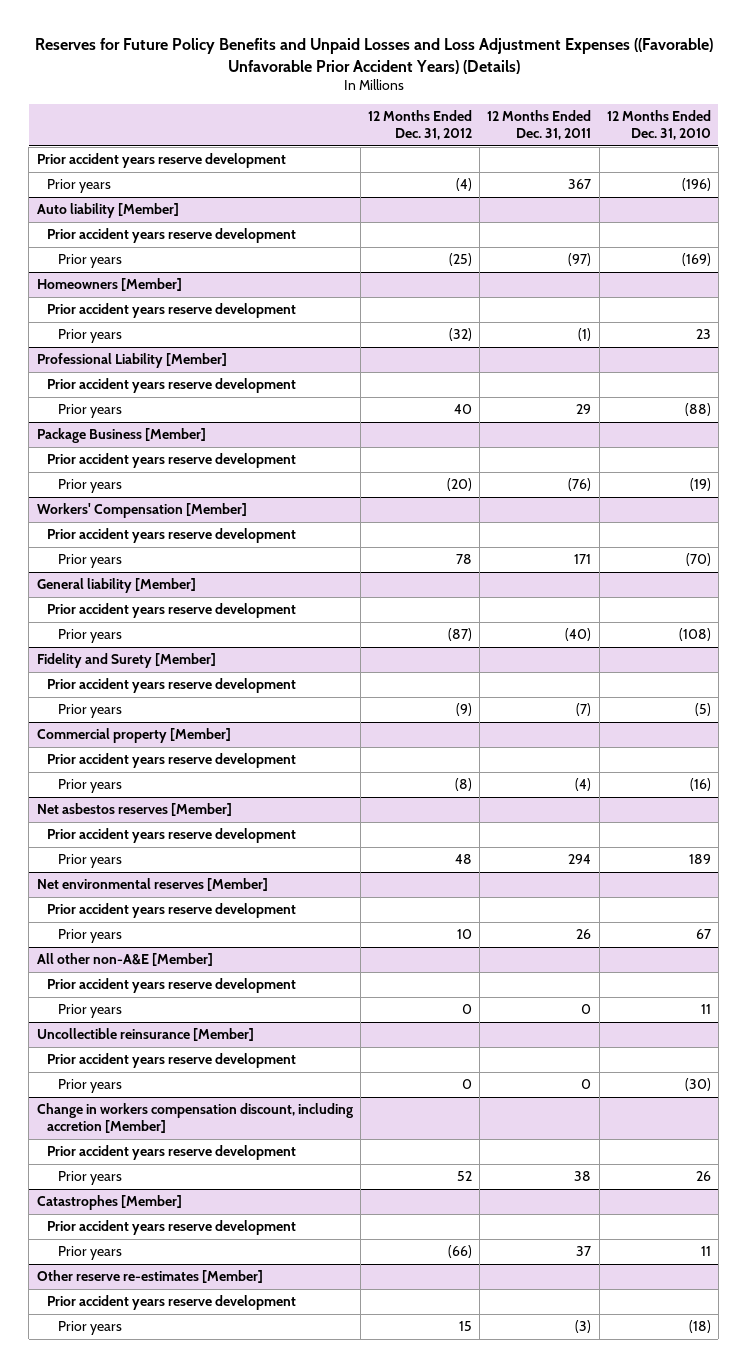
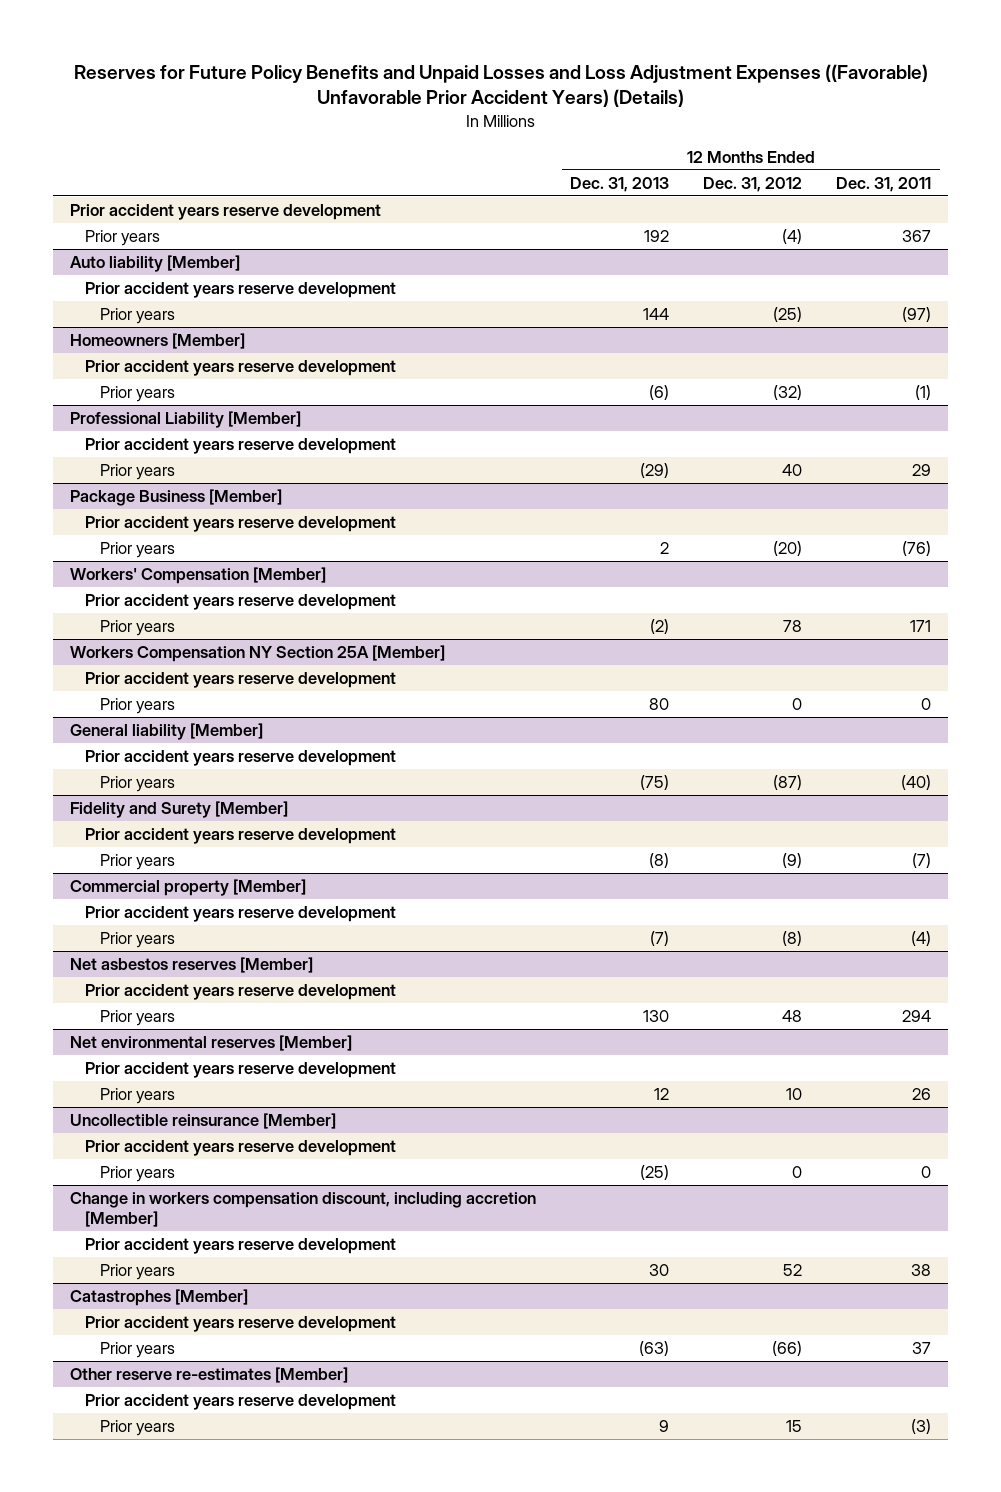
- | 12 Months Ended Dec. 31, 2012 | 12 Months Ended Dec. 31, 2011 | 12 Months Ended Dec. 31, 2010
+ | 12 Months Ended Dec. 31, 2013 | 12 Months Ended Dec. 31, 2012 | 12 Months Ended Dec. 31, 2011
+ Workers Compensation NY Section 25A [Member]
+ Prior accident years reserve development
+ Prior years | 80 | 0 | 0
- All other non-A&E [Member]
- Prior accident years reserve development
- Prior years | 0 | 0 | 11

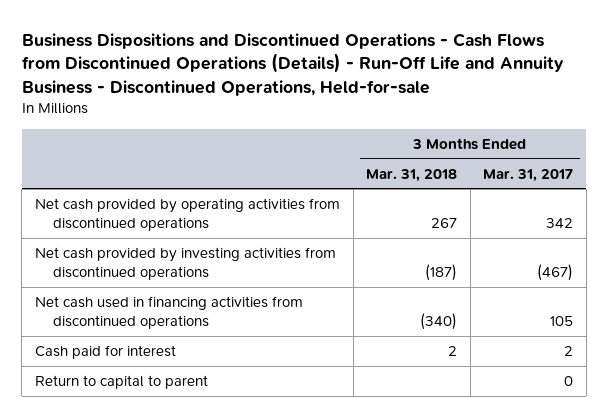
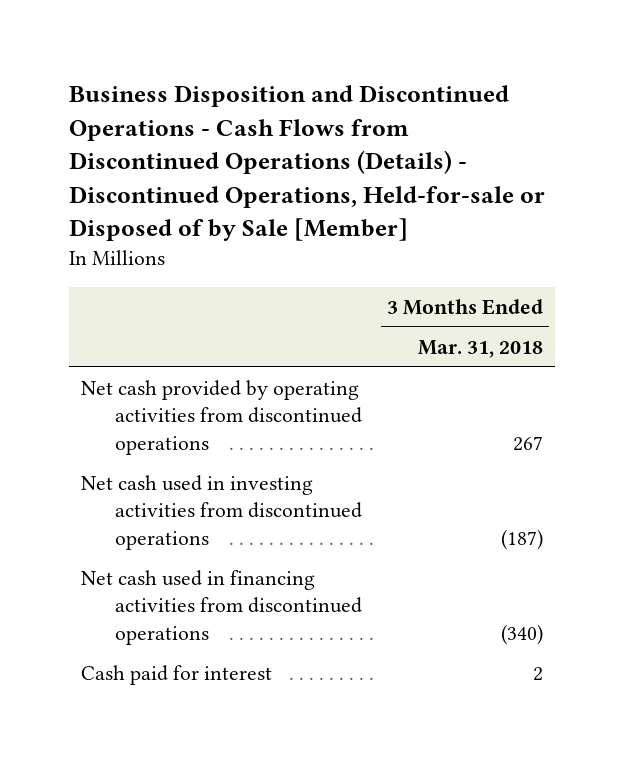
- Business Dispositions and Discontinued Operations - Cash Flows from Discontinued Operations (Details) - Run-Off Life and Annuity Business - Discontinued Operations, Held-for-sale
+ Business Disposition and Discontinued Operations - Cash Flows from Discontinued Operations (Details) - Discontinued Operations, Held-for-sale or Disposed of by Sale [Member]
- | 3 Months Ended Mar. 31, 2018 | 3 Months Ended Mar. 31, 2017
+ | 3 Months Ended Mar. 31, 2018
- Net cash provided by investing activities from discontinued operations | (187) | (467)
+ Net cash used in investing activities from discontinued operations | (187)
- Return to capital to parent | | 0

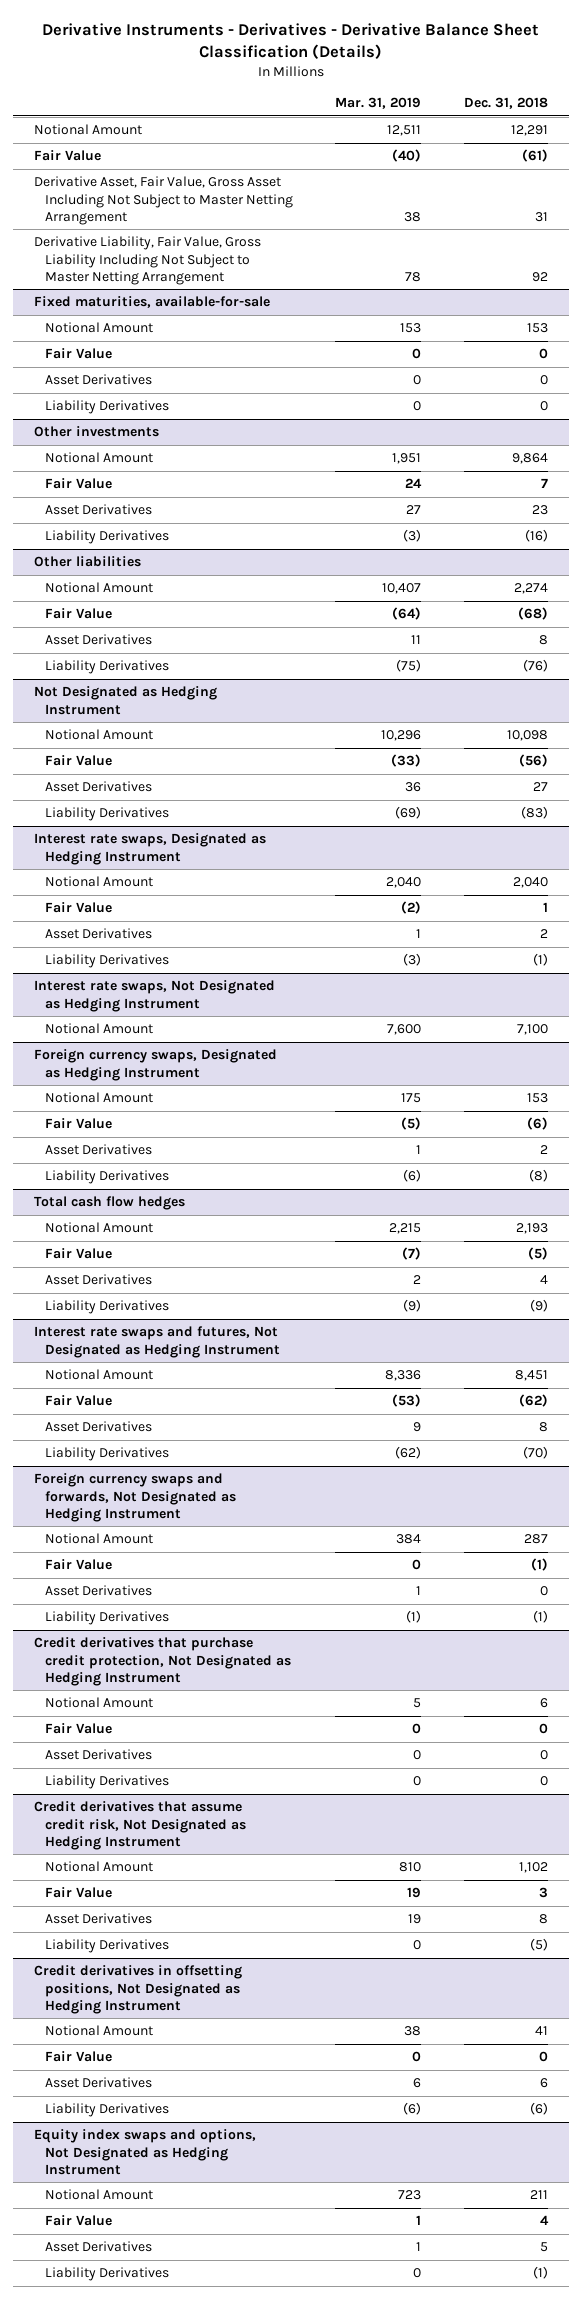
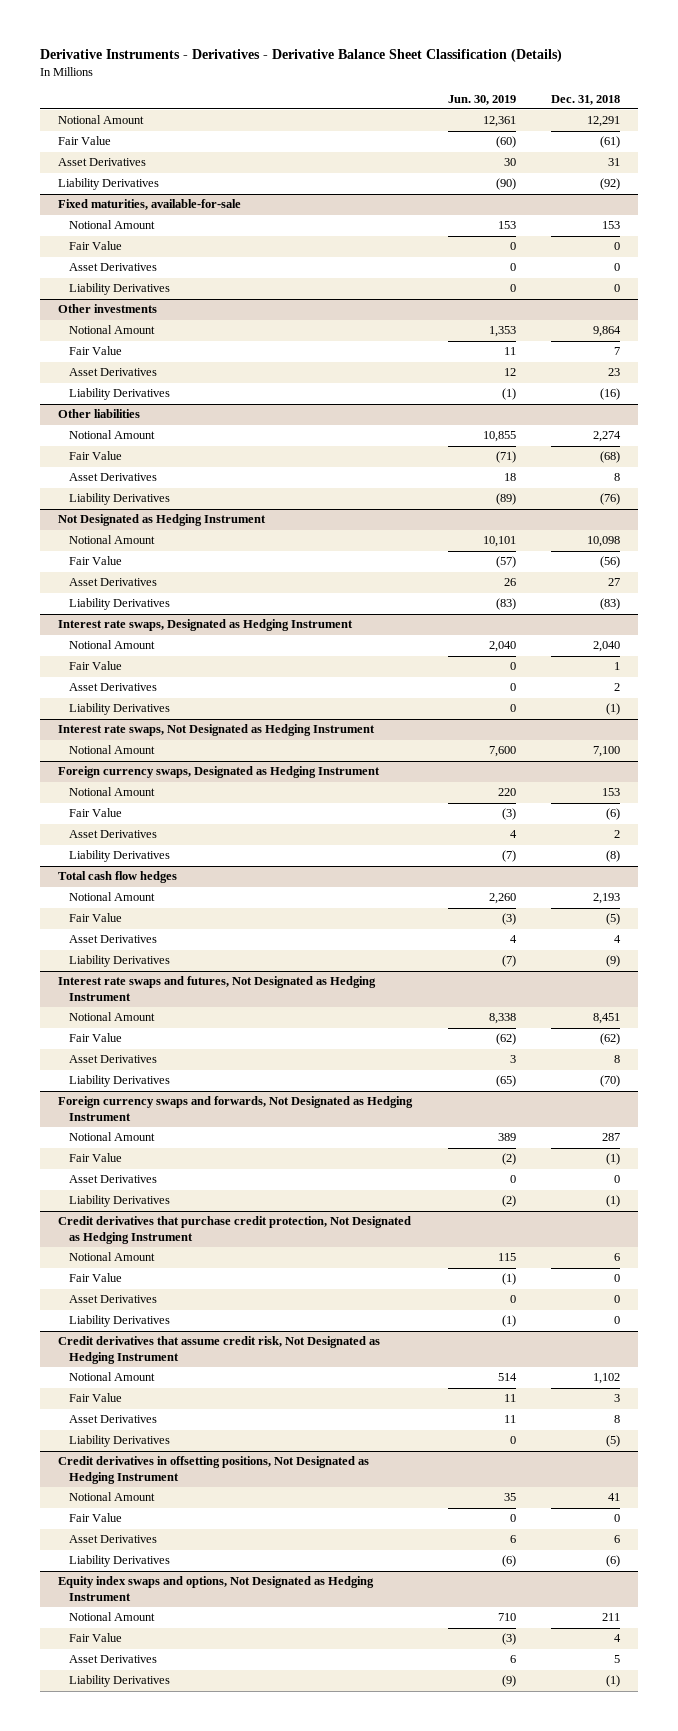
- | Mar. 31, 2019 | Dec. 31, 2018
+ | Jun. 30, 2019 | Dec. 31, 2018
- Derivative Asset, Fair Value, Gross Asset Including Not Subject to Master Netting Arrangement | 38 | 31
- Derivative Liability, Fair Value, Gross Liability Including Not Subject to Master Netting Arrangement | 78 | 92
+ Asset Derivatives | 30 | 31
+ Liability Derivatives | (90) | (92)

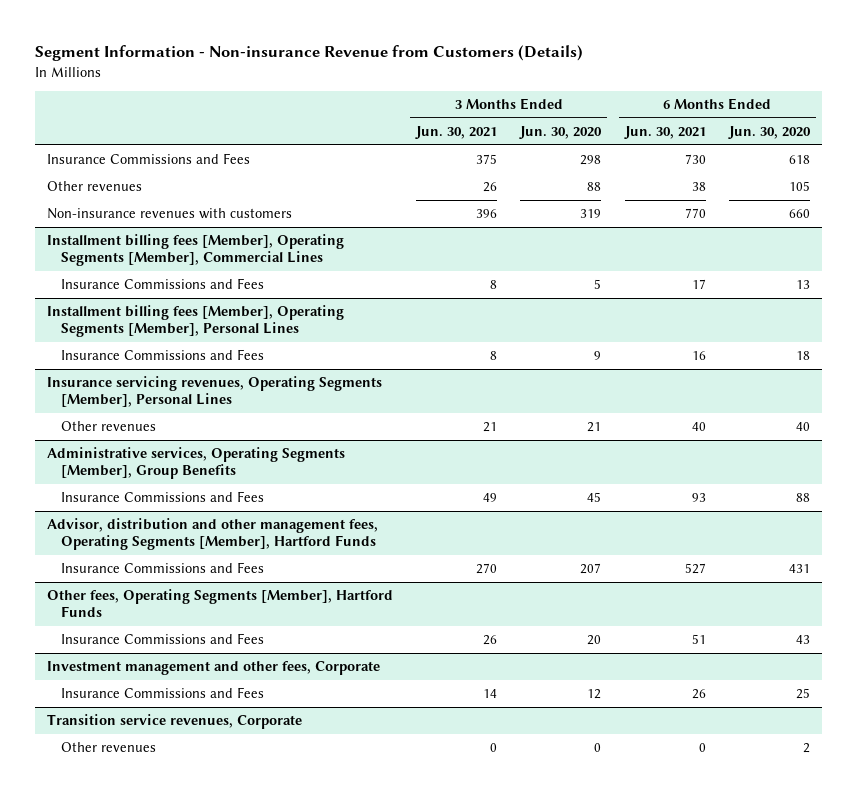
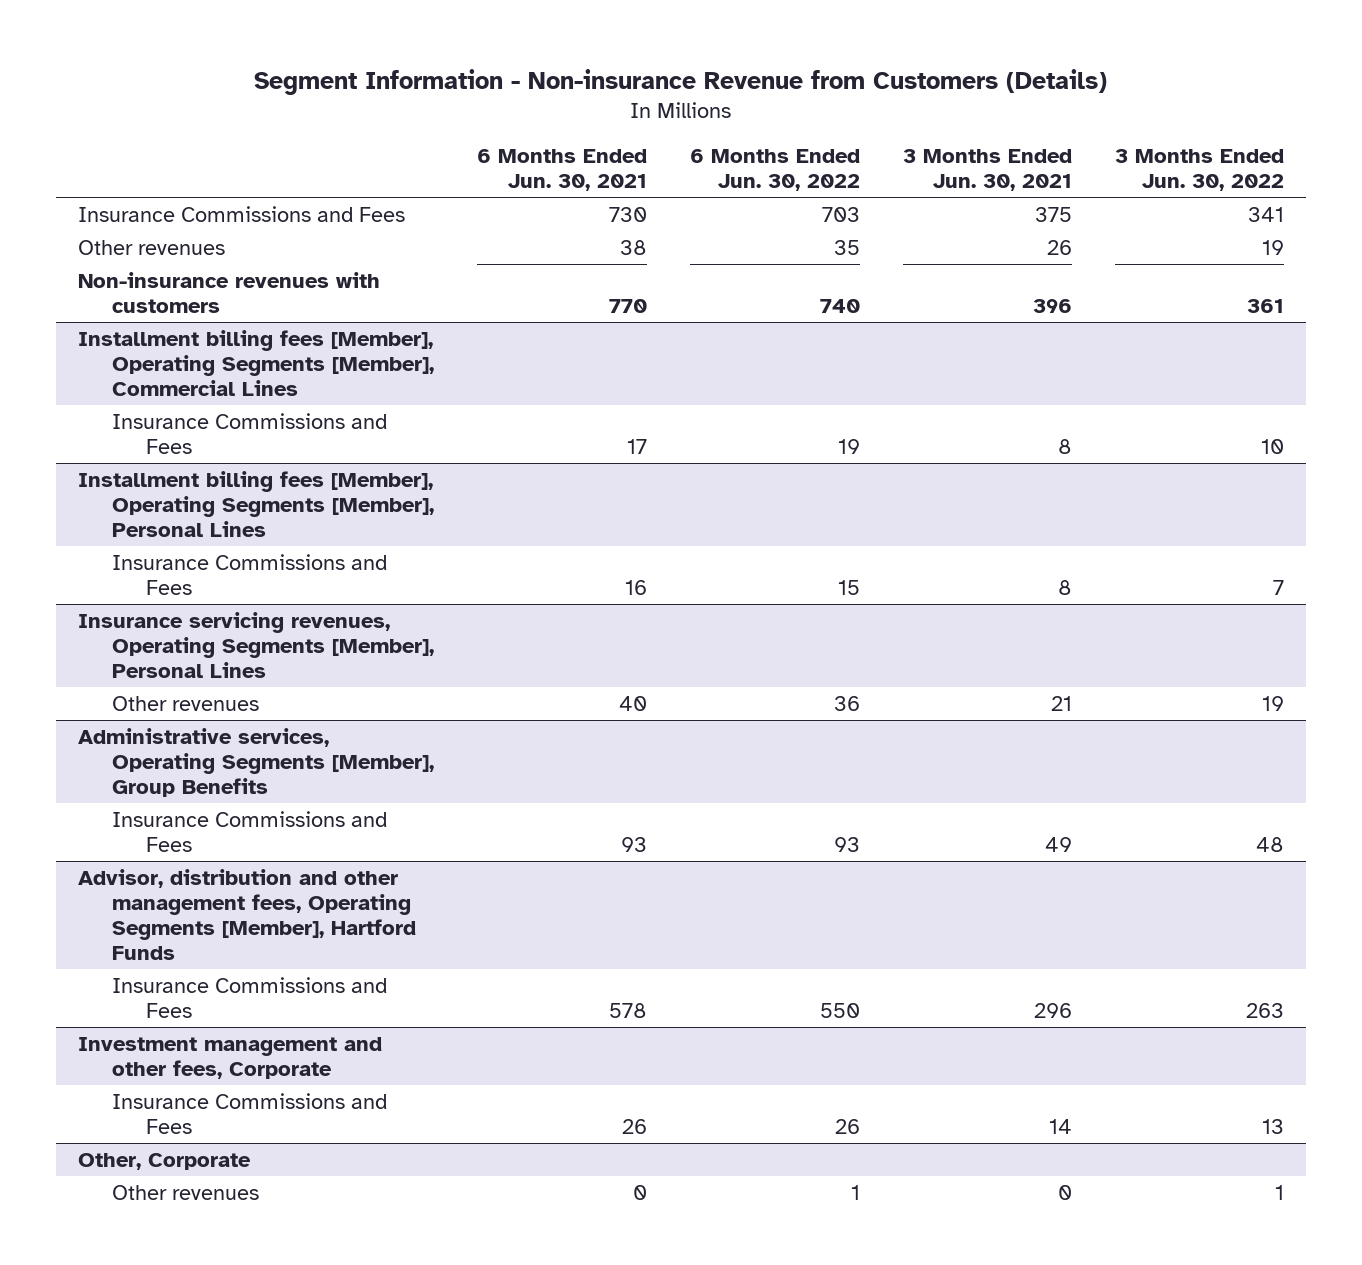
- | 3 Months Ended Jun. 30, 2021 | 3 Months Ended Jun. 30, 2020 | 6 Months Ended Jun. 30, 2021 | 6 Months Ended Jun. 30, 2020
+ | 6 Months Ended Jun. 30, 2021 | 6 Months Ended Jun. 30, 2022 | 3 Months Ended Jun. 30, 2021 | 3 Months Ended Jun. 30, 2022
@ Advisor, distribution and other management fees, Operating Segments [Member], Hartford Funds
- Insurance Commissions and Fees | 270 | 207 | 527 | 431
- Other fees, Operating Segments [Member], Hartford Funds
- Insurance Commissions and Fees | 26 | 20 | 51 | 43
@ Advisor, distribution and other management fees, Operating Segments [Member], Hartford Funds
+ Insurance Commissions and Fees | 578 | 550 | 296 | 263
- Transition service revenues, Corporate
+ Other, Corporate

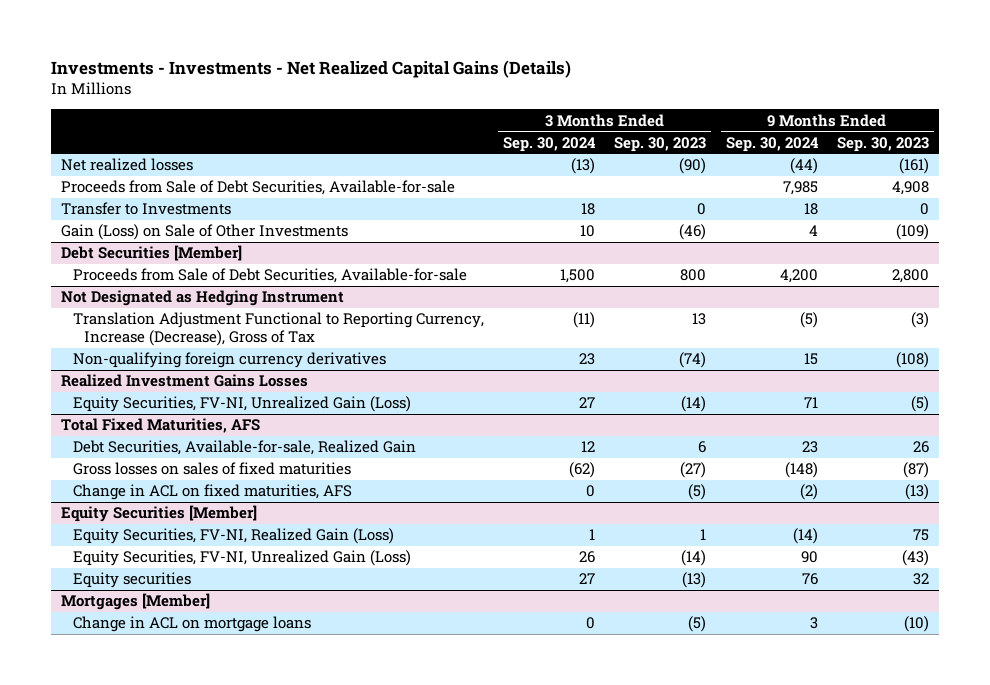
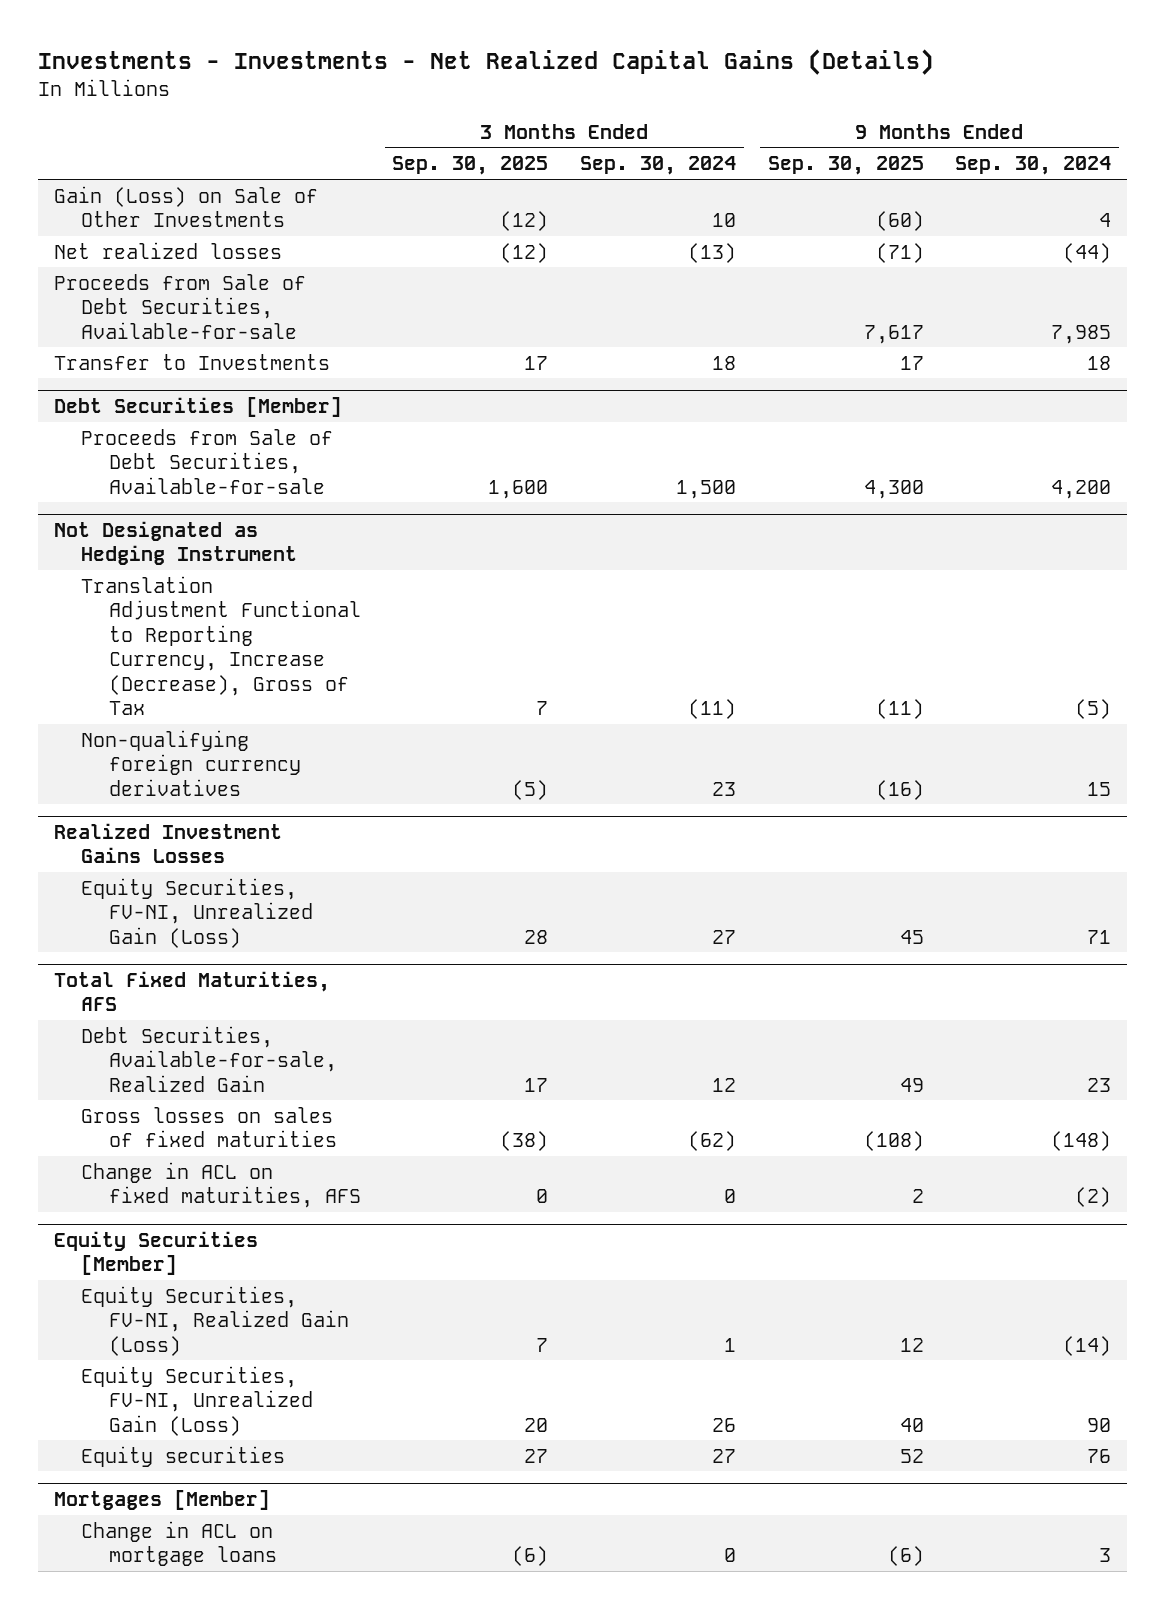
- | 3 Months Ended Sep. 30, 2024 | 3 Months Ended Sep. 30, 2023 | 9 Months Ended Sep. 30, 2024 | 9 Months Ended Sep. 30, 2023
+ | 3 Months Ended Sep. 30, 2025 | 3 Months Ended Sep. 30, 2024 | 9 Months Ended Sep. 30, 2025 | 9 Months Ended Sep. 30, 2024
moved up: Gain (Loss) on Sale of Other Investments | (12) | 10 | (60) | 4

